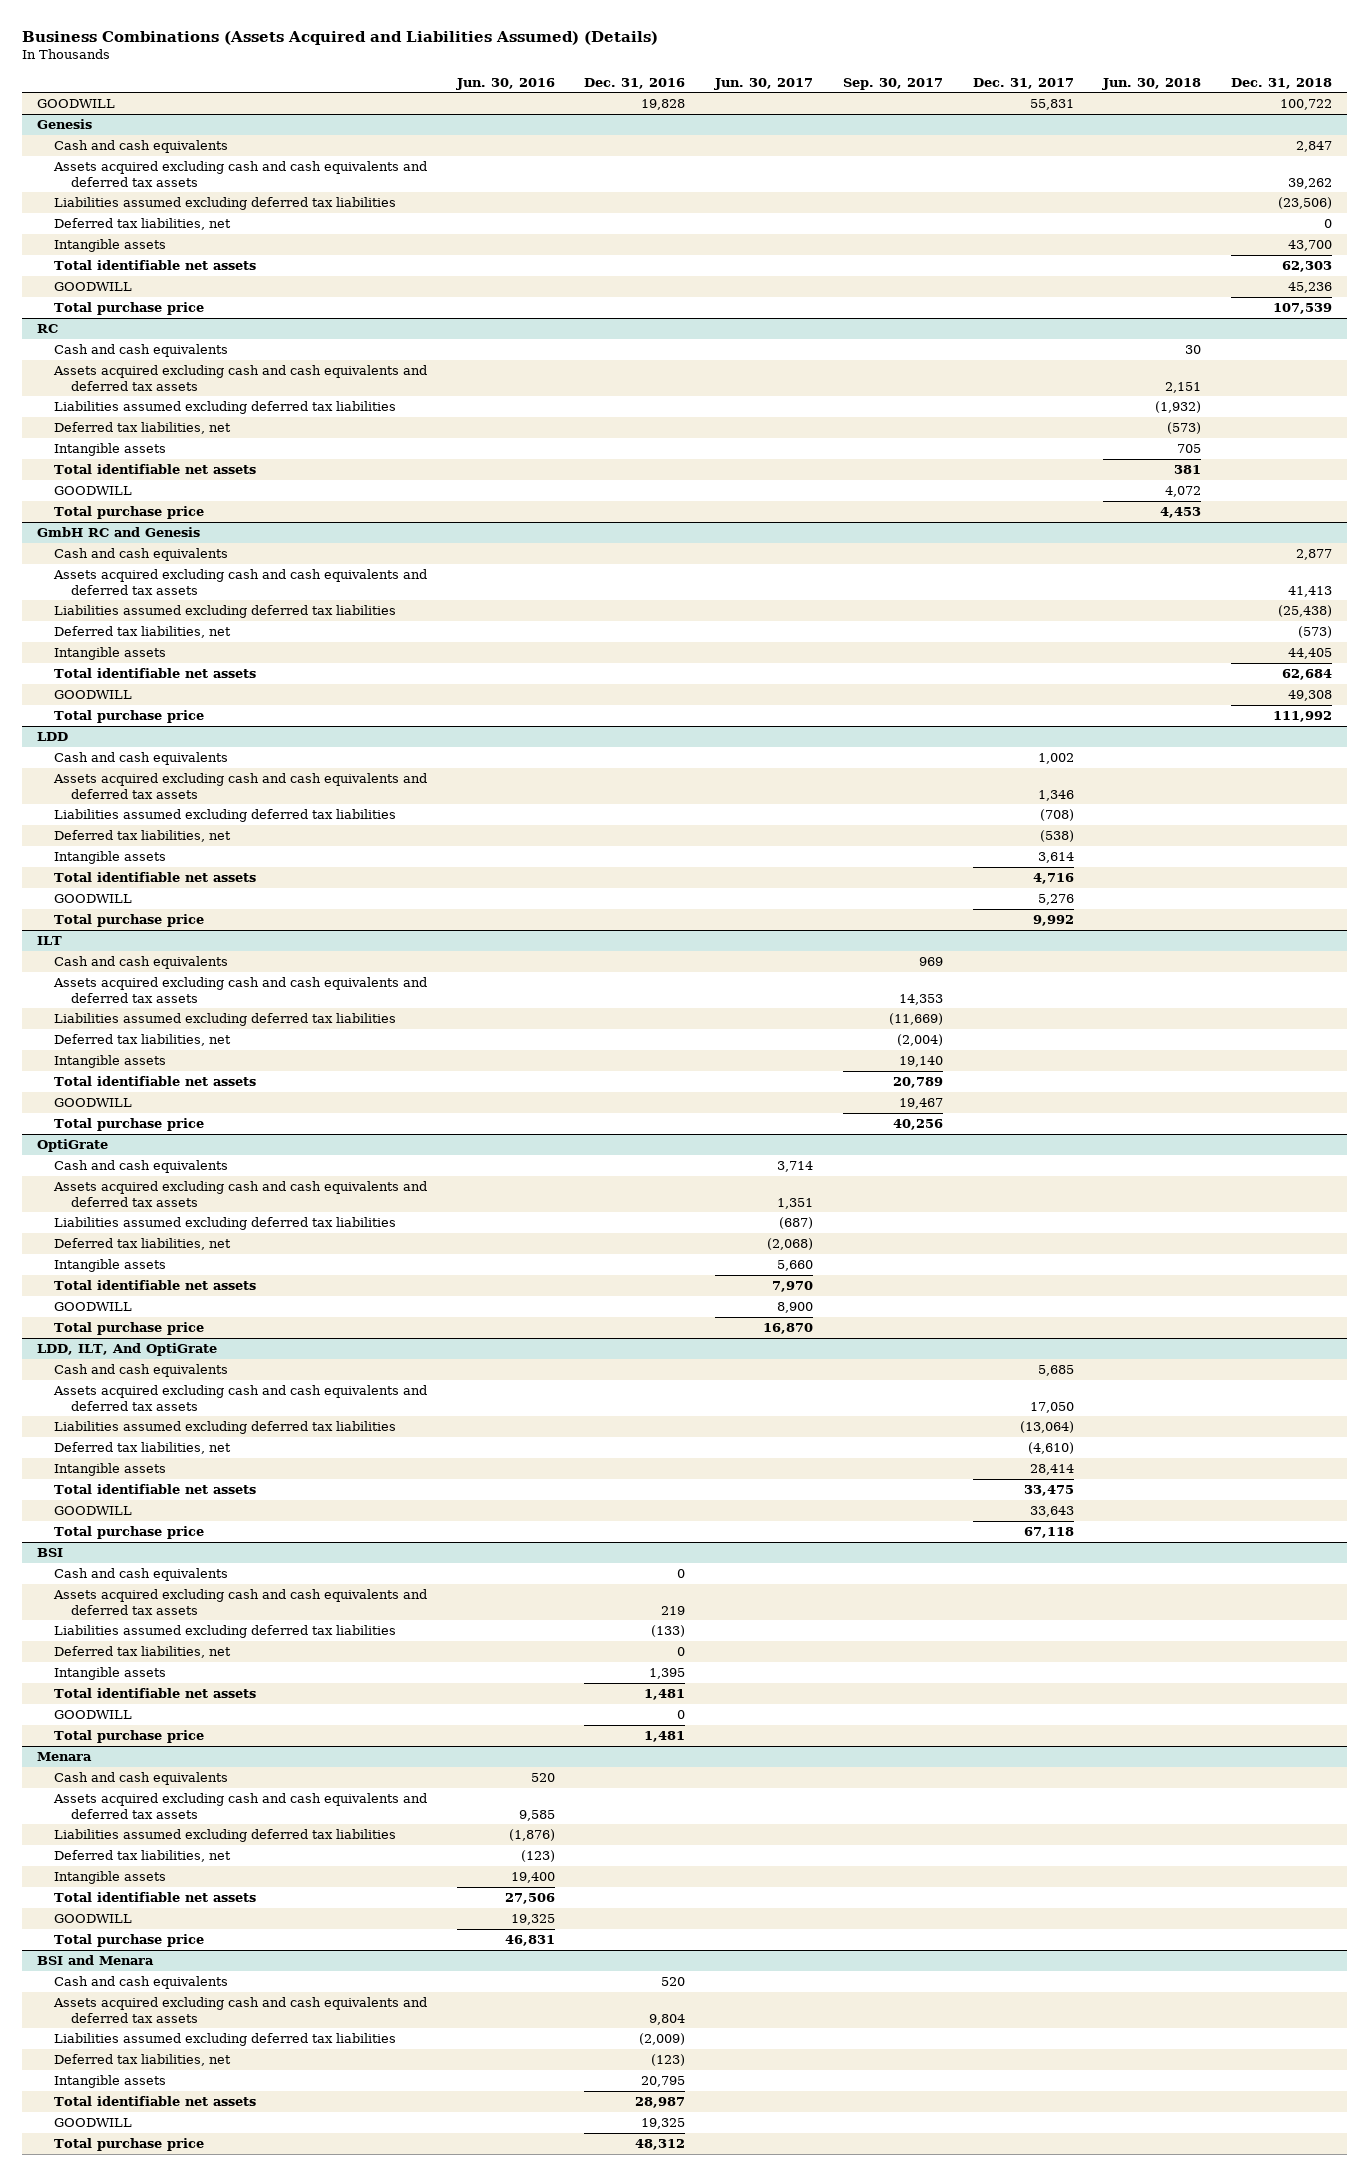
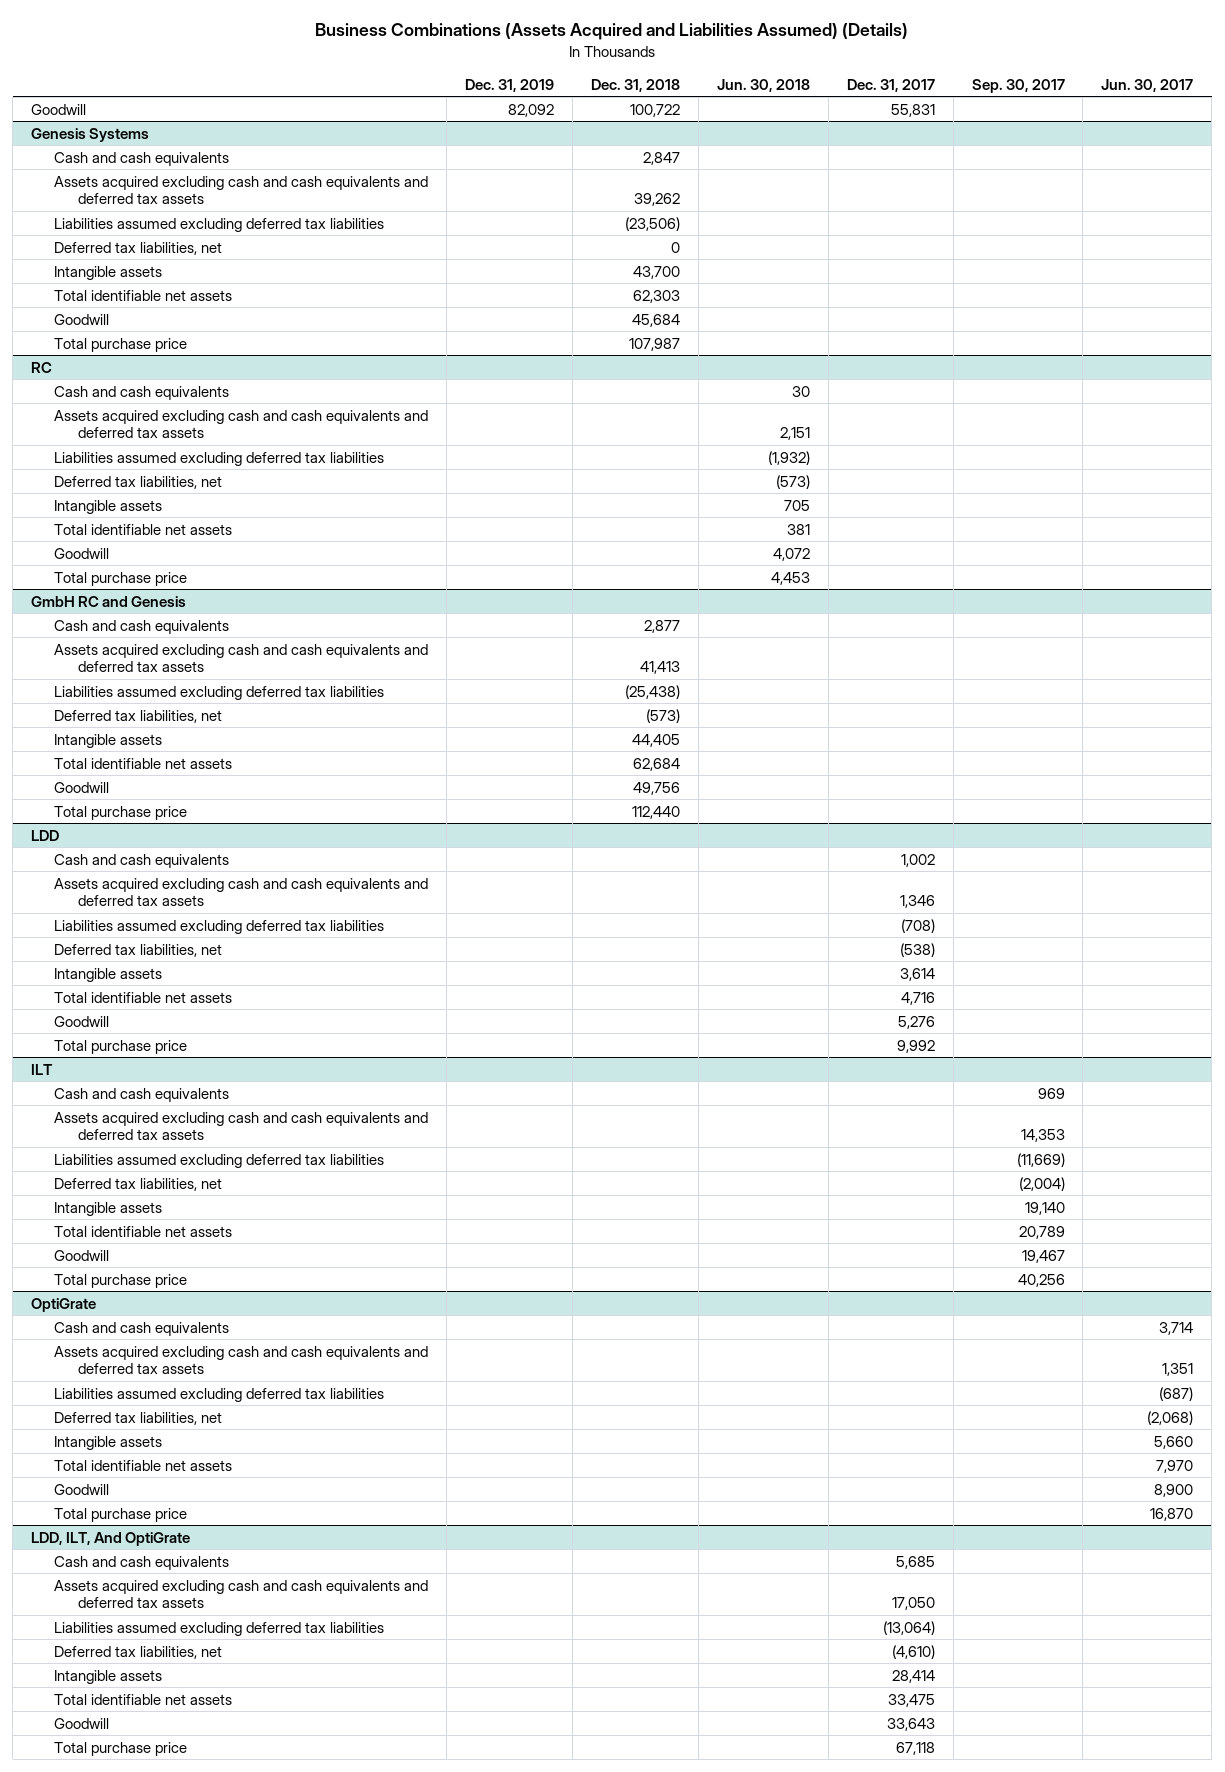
- | Jun. 30, 2016 | Dec. 31, 2016 | Jun. 30, 2017 | Sep. 30, 2017 | Dec. 31, 2017 | Jun. 30, 2018 | Dec. 31, 2018
+ | Dec. 31, 2019 | Dec. 31, 2018 | Jun. 30, 2018 | Dec. 31, 2017 | Sep. 30, 2017 | Jun. 30, 2017
- GOODWILL | | 19,828 | | | 55,831 | | 100,722
- Genesis
+ Goodwill | 82,092 | 100,722 | | 55,831 | |
+ Genesis Systems
- GOODWILL | | | | | | | 45,236
- Total purchase price | | | | | | | 107,539
+ Goodwill | | 45,684 | | | |
+ Total purchase price | | 107,987 | | | |
@ RC
- GOODWILL | | | | | | 4,072 |
+ Goodwill | | | 4,072 | | |
@ GmbH RC and Genesis
- GOODWILL | | | | | | | 49,308
- Total purchase price | | | | | | | 111,992
+ Goodwill | | 49,756 | | | |
+ Total purchase price | | 112,440 | | | |
@ LDD
- GOODWILL | | | | | 5,276 | |
+ Goodwill | | | | 5,276 | |
@ ILT
- GOODWILL | | | | 19,467 | | |
+ Goodwill | | | | | 19,467 |
@ OptiGrate
- GOODWILL | | | 8,900 | | | |
+ Goodwill | | | | | | 8,900
@ LDD, ILT, And OptiGrate
- GOODWILL | | | | | 33,643 | |
+ Goodwill | | | | 33,643 | |
- BSI
- Cash and cash equivalents | | 0 | | | | |
- Assets acquired excluding cash and cash equivalents and deferred tax assets | | 219 | | | | |
- Liabilities assumed excluding deferred tax liabilities | | (133) | | | | |
- Deferred tax liabilities, net | | 0 | | | | |
- Intangible assets | | 1,395 | | | | |
- Total identifiable net assets | | 1,481 | | | | |
- GOODWILL | | 0 | | | | |
- Total purchase price | | 1,481 | | | | |
- Menara
- Cash and cash equivalents | 520 | | | | | |
- Assets acquired excluding cash and cash equivalents and deferred tax assets | 9,585 | | | | | |
- Liabilities assumed excluding deferred tax liabilities | (1,876) | | | | | |
- Deferred tax liabilities, net | (123) | | | | | |
- Intangible assets | 19,400 | | | | | |
- Total identifiable net assets | 27,506 | | | | | |
- GOODWILL | 19,325 | | | | | |
- Total purchase price | 46,831 | | | | | |
- BSI and Menara
- Cash and cash equivalents | | 520 | | | | |
- Assets acquired excluding cash and cash equivalents and deferred tax assets | | 9,804 | | | | |
- Liabilities assumed excluding deferred tax liabilities | | (2,009) | | | | |
- Deferred tax liabilities, net | | (123) | | | | |
- Intangible assets | | 20,795 | | | | |
- Total identifiable net assets | | 28,987 | | | | |
- GOODWILL | | 19,325 | | | | |
- Total purchase price | | 48,312 | | | | |

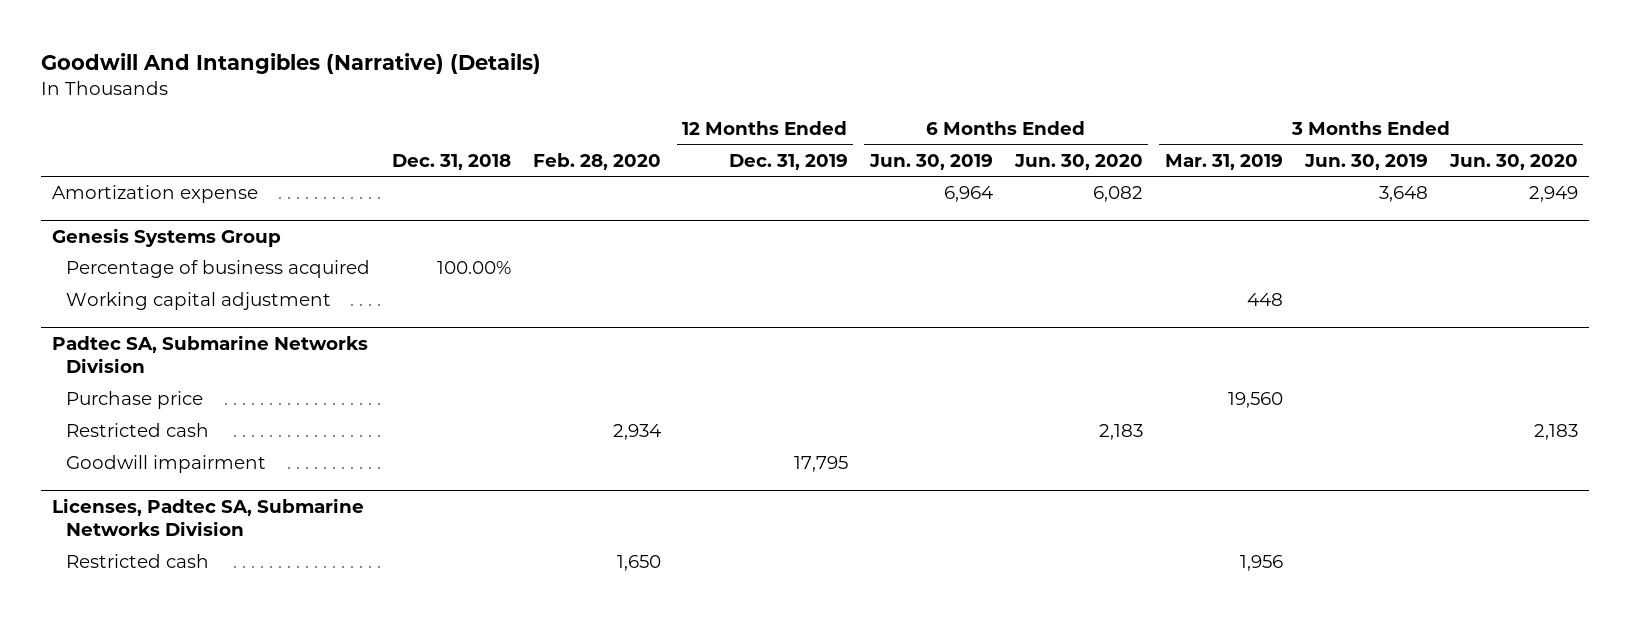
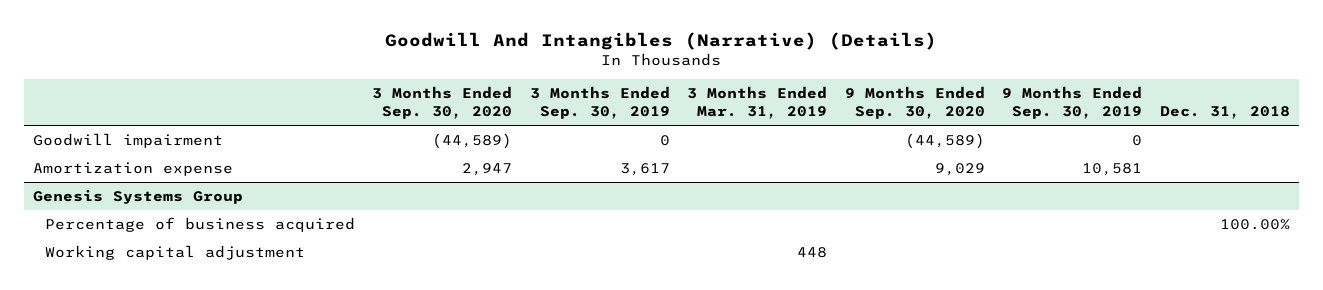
- | Dec. 31, 2018 | Feb. 28, 2020 | 12 Months Ended Dec. 31, 2019 | 6 Months Ended Jun. 30, 2019 | 6 Months Ended Jun. 30, 2020 | 3 Months Ended Mar. 31, 2019 | 3 Months Ended Jun. 30, 2019 | 3 Months Ended Jun. 30, 2020
+ | 3 Months Ended Sep. 30, 2020 | 3 Months Ended Sep. 30, 2019 | 3 Months Ended Mar. 31, 2019 | 9 Months Ended Sep. 30, 2020 | 9 Months Ended Sep. 30, 2019 | Dec. 31, 2018
+ Goodwill impairment | (44,589) | 0 | | (44,589) | 0 |
- Padtec SA, Submarine Networks Division
- Purchase price | | | | | | 19,560 | |
- Restricted cash | | 2,934 | | | 2,183 | | | 2,183
- Goodwill impairment | | | 17,795 | | | | |
- Licenses, Padtec SA, Submarine Networks Division
- Restricted cash | | 1,650 | | | | 1,956 | |

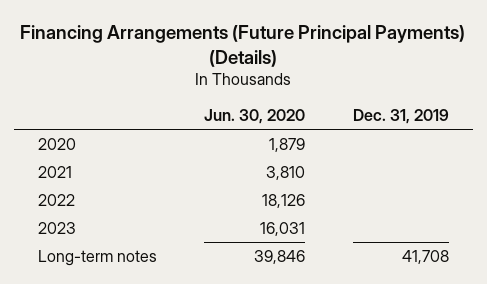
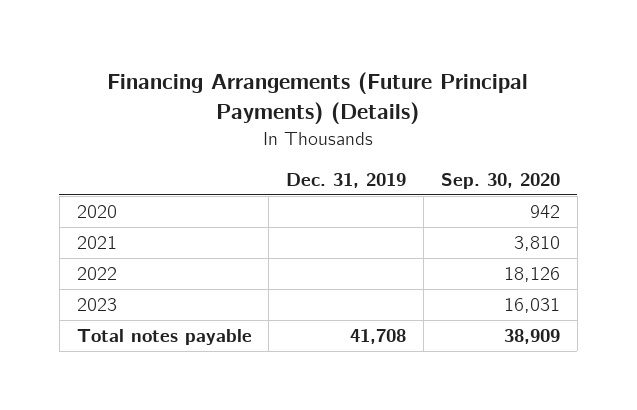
- | Jun. 30, 2020 | Dec. 31, 2019
+ | Dec. 31, 2019 | Sep. 30, 2020
- Long-term notes | 39,846 | 41,708
+ Total notes payable | 41,708 | 38,909

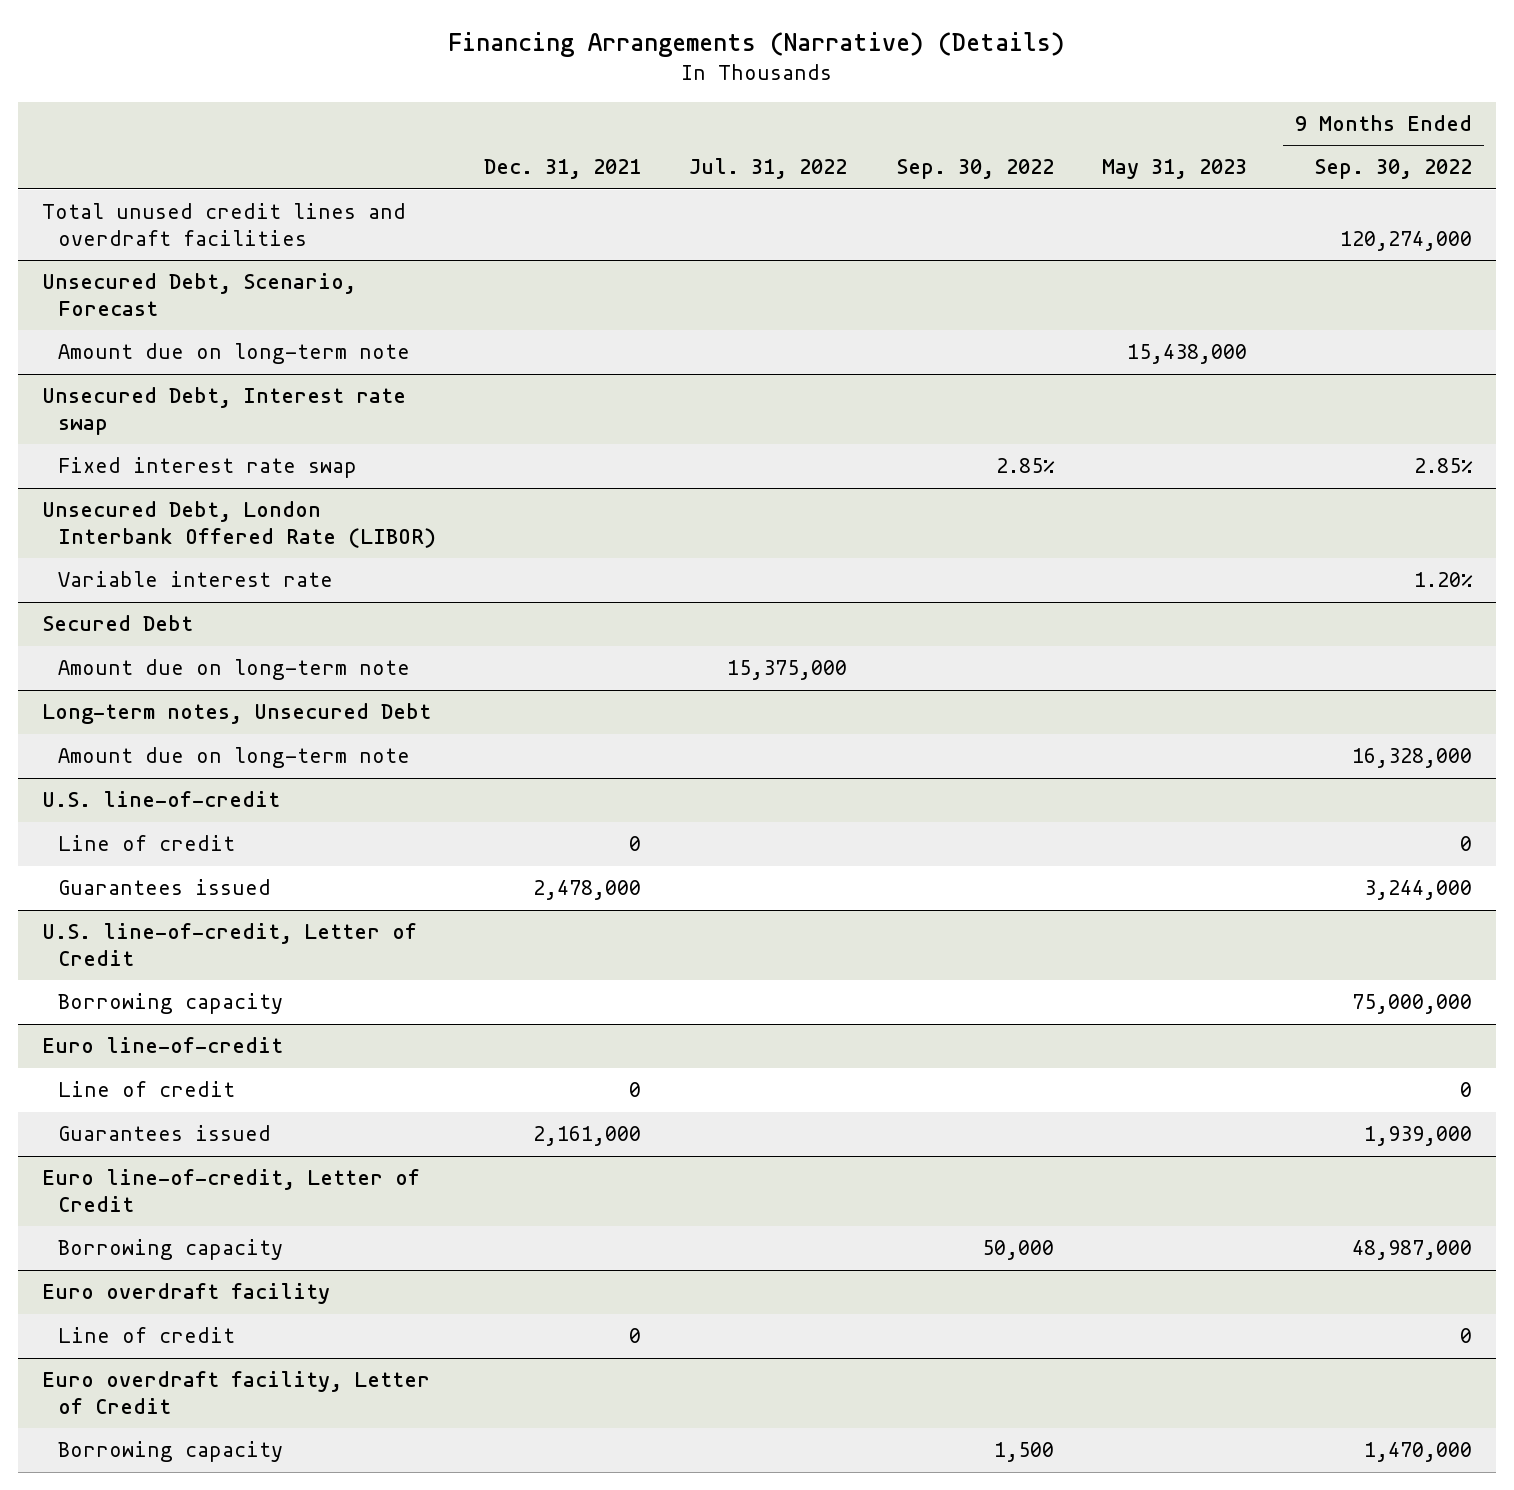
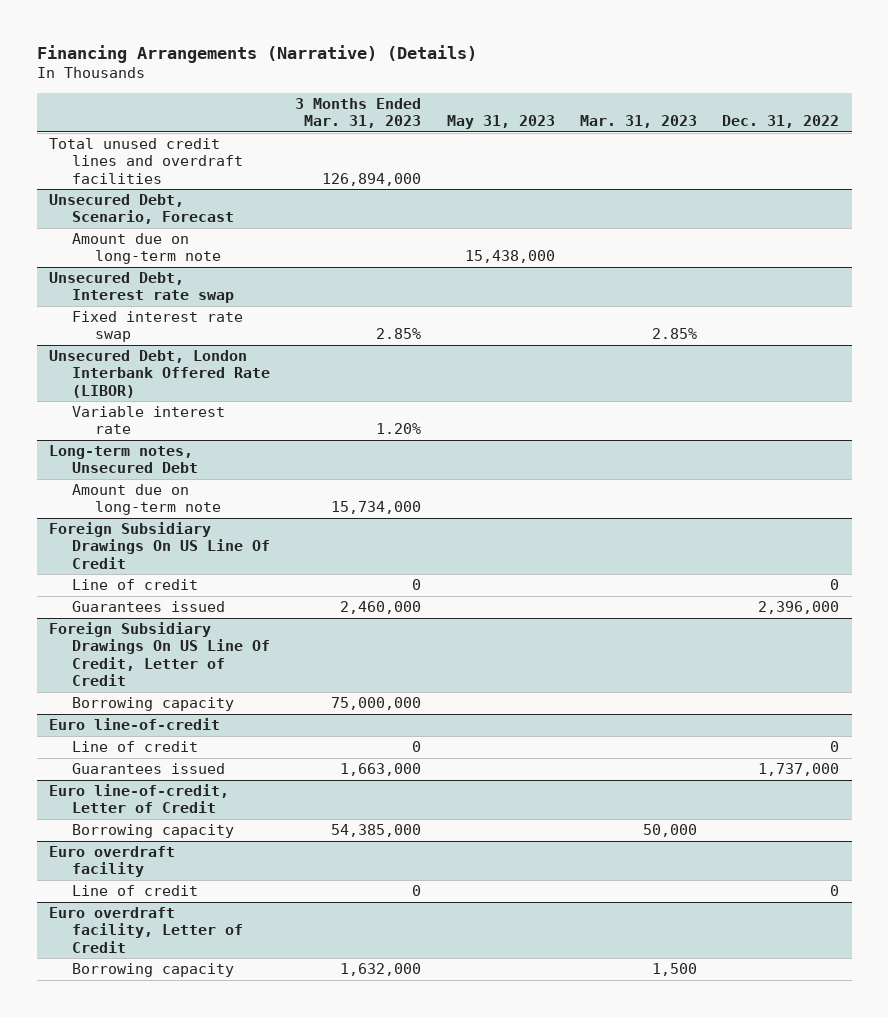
- | Dec. 31, 2021 | Jul. 31, 2022 | Sep. 30, 2022 | May 31, 2023 | 9 Months Ended Sep. 30, 2022
+ | 3 Months Ended Mar. 31, 2023 | May 31, 2023 | Mar. 31, 2023 | Dec. 31, 2022
- Secured Debt
- Amount due on long-term note | | 15,375,000 | | |
- U.S. line-of-credit
+ Foreign Subsidiary Drawings On US Line Of Credit
- U.S. line-of-credit, Letter of Credit
+ Foreign Subsidiary Drawings On US Line Of Credit, Letter of Credit

